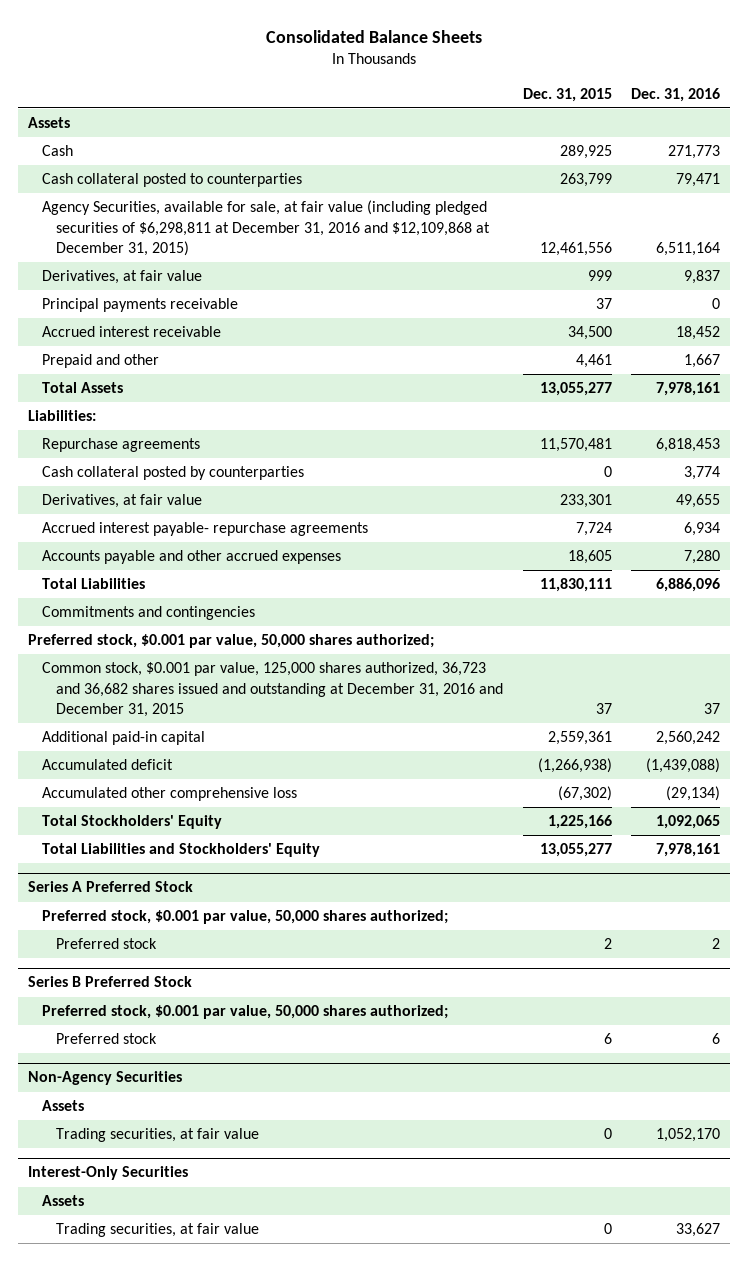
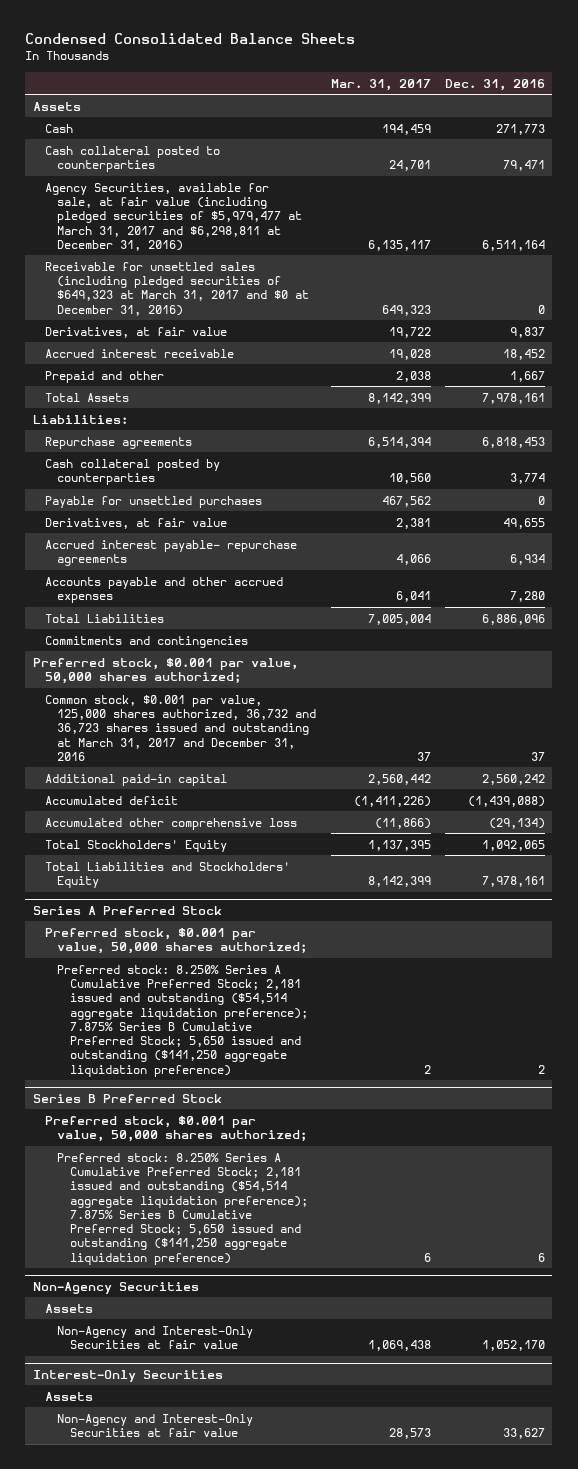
- Consolidated Balance Sheets
+ Condensed Consolidated Balance Sheets
- | Dec. 31, 2015 | Dec. 31, 2016
+ | Mar. 31, 2017 | Dec. 31, 2016
- Agency Securities, available for sale, at fair value (including pledged securities of $6,298,811 at December 31, 2016 and $12,109,868 at December 31, 2015) | 12,461,556 | 6,511,164
+ Agency Securities, available for sale, at fair value (including pledged securities of $5,979,477 at March 31, 2017 and $6,298,811 at December 31, 2016) | 6,135,117 | 6,511,164
+ Receivable for unsettled sales (including pledged securities of $649,323 at March 31, 2017 and $0 at December 31, 2016) | 649,323 | 0
- Principal payments receivable | 37 | 0
+ Payable for unsettled purchases | 467,562 | 0
- Common stock, $0.001 par value, 125,000 shares authorized, 36,723 and 36,682 shares issued and outstanding at December 31, 2016 and December 31, 2015 | 37 | 37
+ Common stock, $0.001 par value, 125,000 shares authorized, 36,732 and 36,723 shares issued and outstanding at March 31, 2017 and December 31, 2016 | 37 | 37
@ Series A Preferred Stock
- Preferred stock | 2 | 2
+ Preferred stock: 8.250% Series A Cumulative Preferred Stock; 2,181 issued and outstanding ($54,514 aggregate liquidation preference); 7.875% Series B Cumulative Preferred Stock; 5,650 issued and outstanding ($141,250 aggregate liquidation preference) | 2 | 2
@ Series B Preferred Stock
- Preferred stock | 6 | 6
+ Preferred stock: 8.250% Series A Cumulative Preferred Stock; 2,181 issued and outstanding ($54,514 aggregate liquidation preference); 7.875% Series B Cumulative Preferred Stock; 5,650 issued and outstanding ($141,250 aggregate liquidation preference) | 6 | 6
@ Non-Agency Securities
- Trading securities, at fair value | 0 | 1,052,170
+ Non-Agency and Interest-Only Securities at fair value | 1,069,438 | 1,052,170
@ Interest-Only Securities
- Trading securities, at fair value | 0 | 33,627
+ Non-Agency and Interest-Only Securities at fair value | 28,573 | 33,627

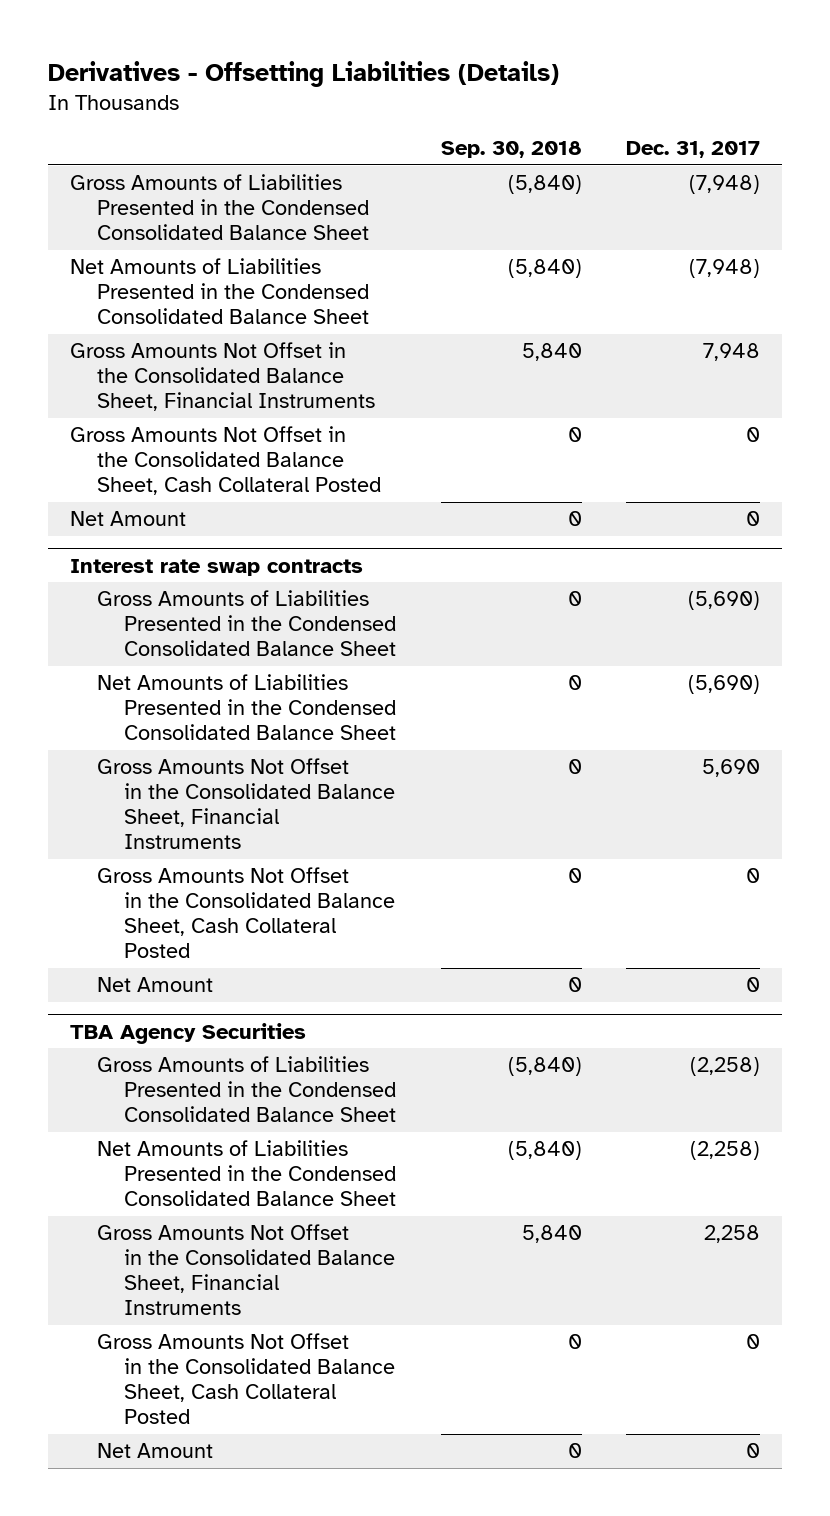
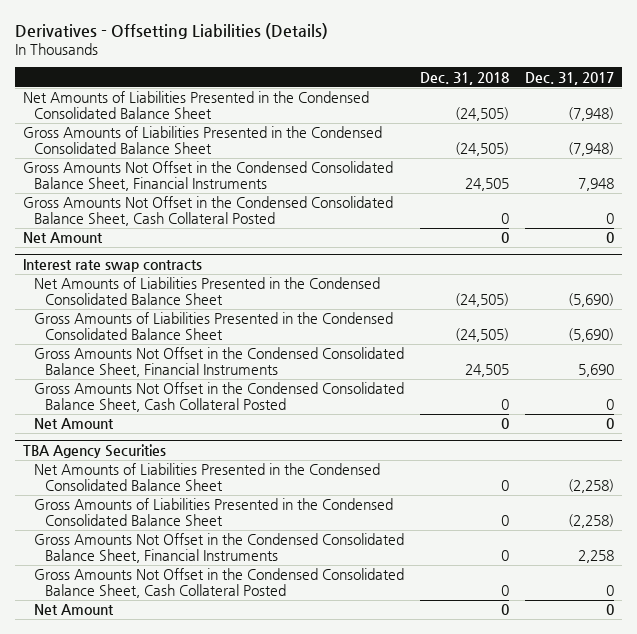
- | Sep. 30, 2018 | Dec. 31, 2017
+ | Dec. 31, 2018 | Dec. 31, 2017
- Gross Amounts Not Offset in the Consolidated Balance Sheet, Financial Instruments | 5,840 | 7,948
- Gross Amounts Not Offset in the Consolidated Balance Sheet, Cash Collateral Posted | 0 | 0
moved down: Gross Amounts of Liabilities Presented in the Condensed Consolidated Balance Sheet | (24,505) | (7,948)
+ Gross Amounts Not Offset in the Condensed Consolidated Balance Sheet, Financial Instruments | 24,505 | 7,948
+ Gross Amounts Not Offset in the Condensed Consolidated Balance Sheet, Cash Collateral Posted | 0 | 0
@ Interest rate swap contracts
- Gross Amounts Not Offset in the Consolidated Balance Sheet, Financial Instruments | 0 | 5,690
- Gross Amounts Not Offset in the Consolidated Balance Sheet, Cash Collateral Posted | 0 | 0
moved down: Gross Amounts of Liabilities Presented in the Condensed Consolidated Balance Sheet | (24,505) | (5,690)
+ Gross Amounts Not Offset in the Condensed Consolidated Balance Sheet, Financial Instruments | 24,505 | 5,690
+ Gross Amounts Not Offset in the Condensed Consolidated Balance Sheet, Cash Collateral Posted | 0 | 0
@ TBA Agency Securities
- Gross Amounts Not Offset in the Consolidated Balance Sheet, Financial Instruments | 5,840 | 2,258
- Gross Amounts Not Offset in the Consolidated Balance Sheet, Cash Collateral Posted | 0 | 0
moved down: Gross Amounts of Liabilities Presented in the Condensed Consolidated Balance Sheet | 0 | (2,258)
+ Gross Amounts Not Offset in the Condensed Consolidated Balance Sheet, Financial Instruments | 0 | 2,258
+ Gross Amounts Not Offset in the Condensed Consolidated Balance Sheet, Cash Collateral Posted | 0 | 0

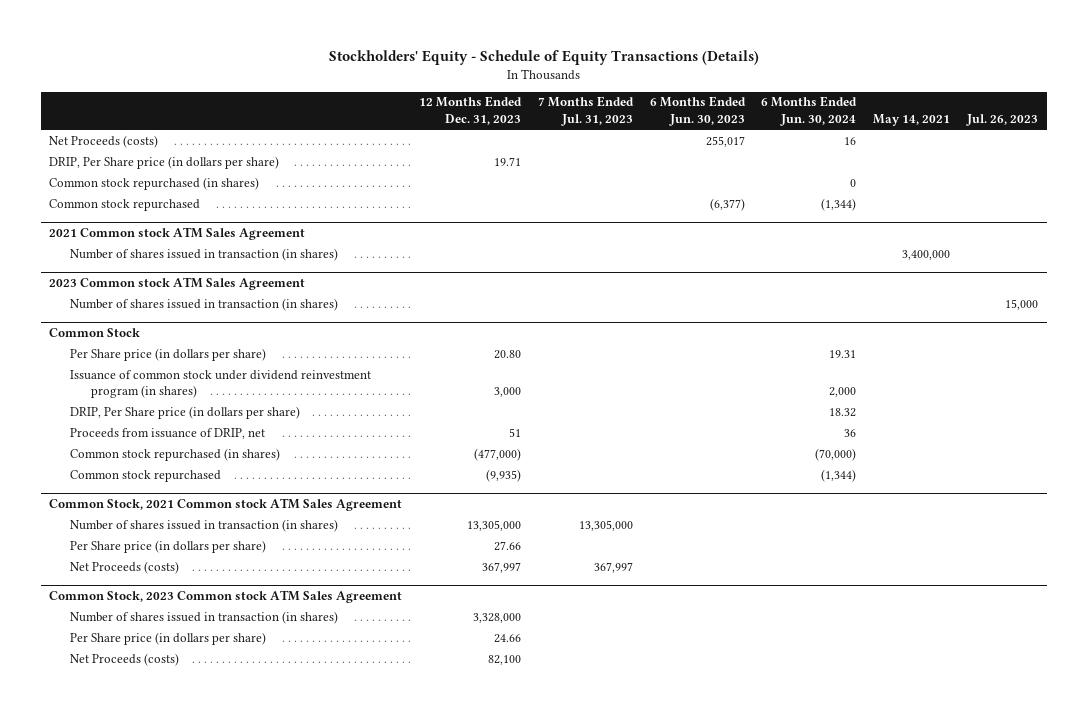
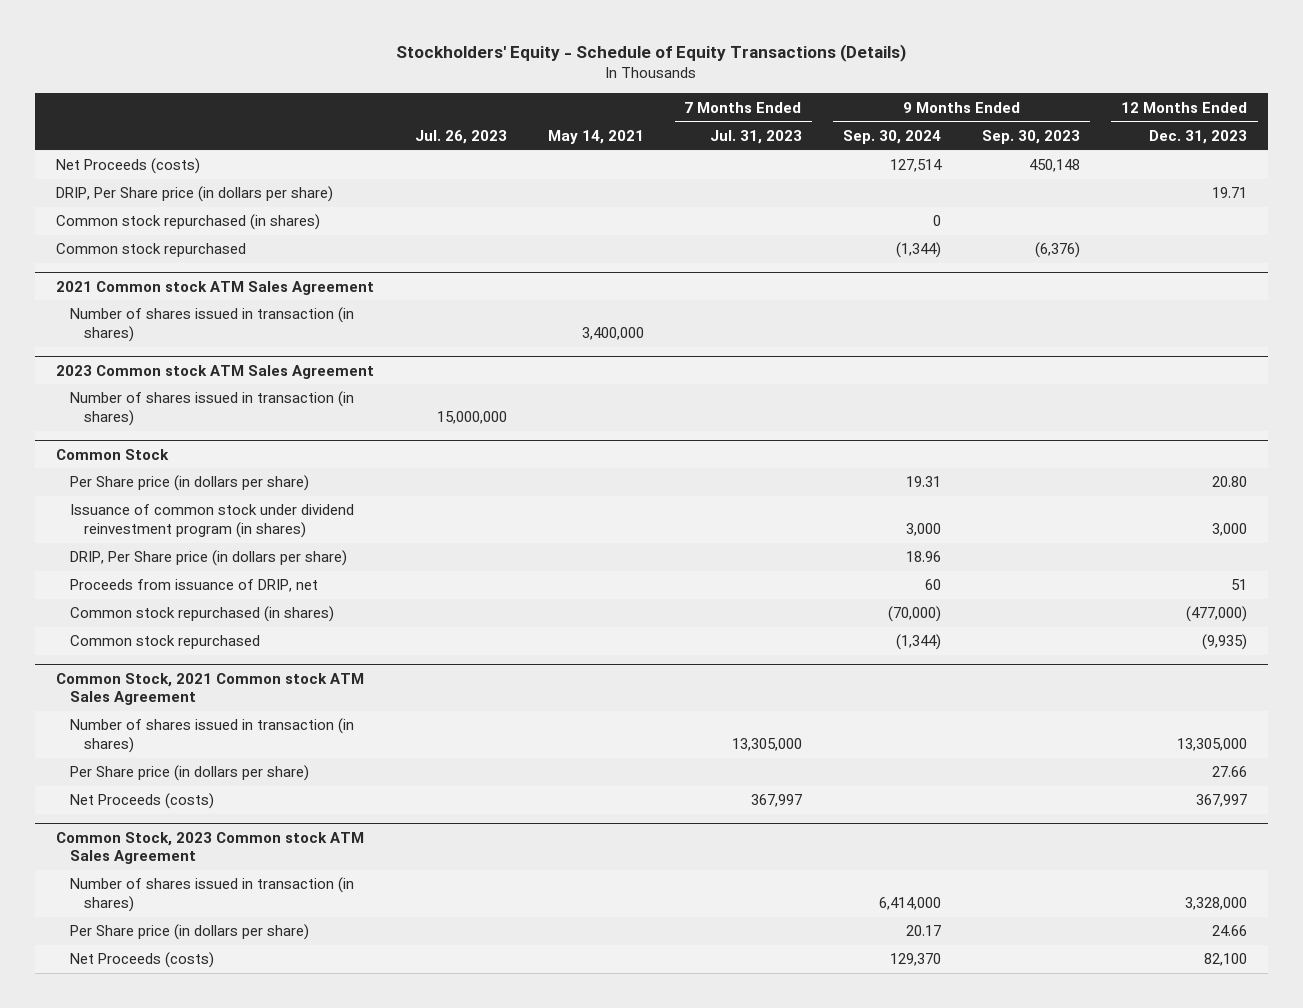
- | 12 Months Ended Dec. 31, 2023 | 7 Months Ended Jul. 31, 2023 | 6 Months Ended Jun. 30, 2023 | 6 Months Ended Jun. 30, 2024 | May 14, 2021 | Jul. 26, 2023
+ | Jul. 26, 2023 | May 14, 2021 | 7 Months Ended Jul. 31, 2023 | 9 Months Ended Sep. 30, 2024 | 9 Months Ended Sep. 30, 2023 | 12 Months Ended Dec. 31, 2023
@ 2023 Common stock ATM Sales Agreement
- Number of shares issued in transaction (in shares) | | | | | | 15,000
+ Number of shares issued in transaction (in shares) | 15,000,000 | | | | |

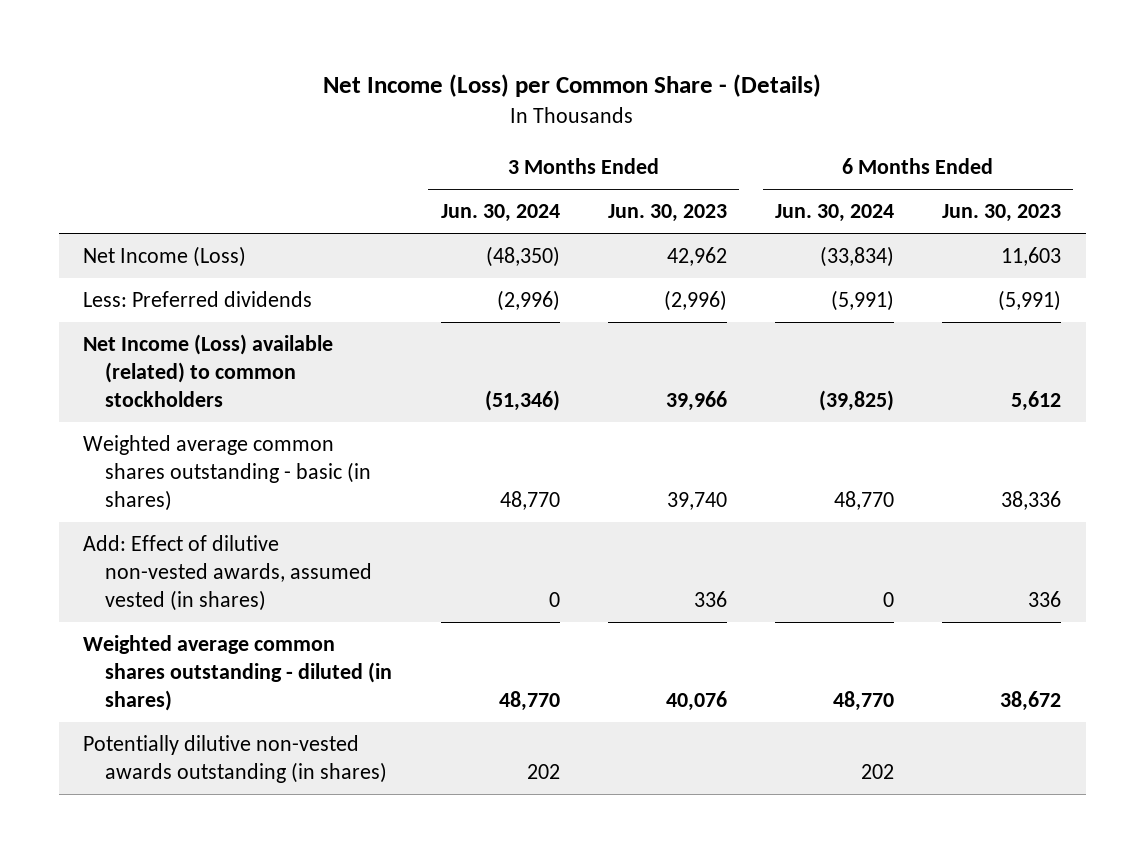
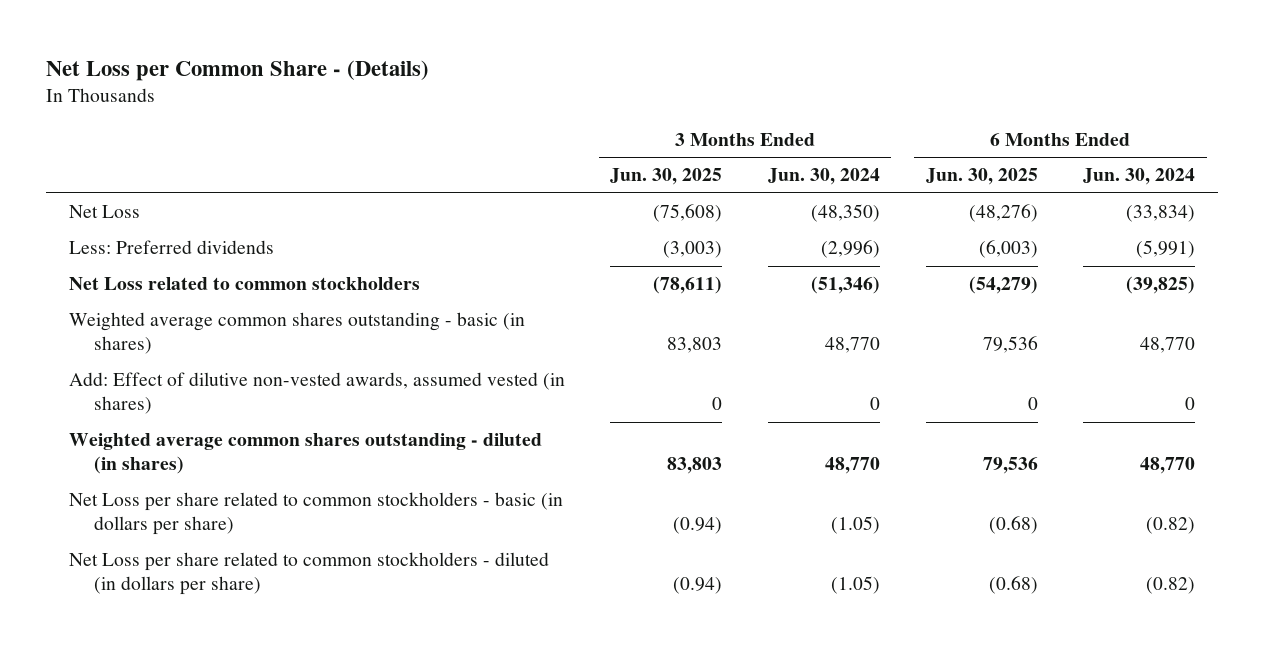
- Net Income (Loss) per Common Share - (Details)
+ Net Loss per Common Share - (Details)
- | 3 Months Ended Jun. 30, 2024 | 3 Months Ended Jun. 30, 2023 | 6 Months Ended Jun. 30, 2024 | 6 Months Ended Jun. 30, 2023
+ | 3 Months Ended Jun. 30, 2025 | 3 Months Ended Jun. 30, 2024 | 6 Months Ended Jun. 30, 2025 | 6 Months Ended Jun. 30, 2024
- Net Income (Loss) | (48,350) | 42,962 | (33,834) | 11,603
+ Net Loss | (75,608) | (48,350) | (48,276) | (33,834)
- Net Income (Loss) available (related) to common stockholders | (51,346) | 39,966 | (39,825) | 5,612
+ Net Loss related to common stockholders | (78,611) | (51,346) | (54,279) | (39,825)
- Potentially dilutive non-vested awards outstanding (in shares) | 202 | | 202 |
+ Net Loss per share related to common stockholders - basic (in dollars per share) | (0.94) | (1.05) | (0.68) | (0.82)
+ Net Loss per share related to common stockholders - diluted (in dollars per share) | (0.94) | (1.05) | (0.68) | (0.82)

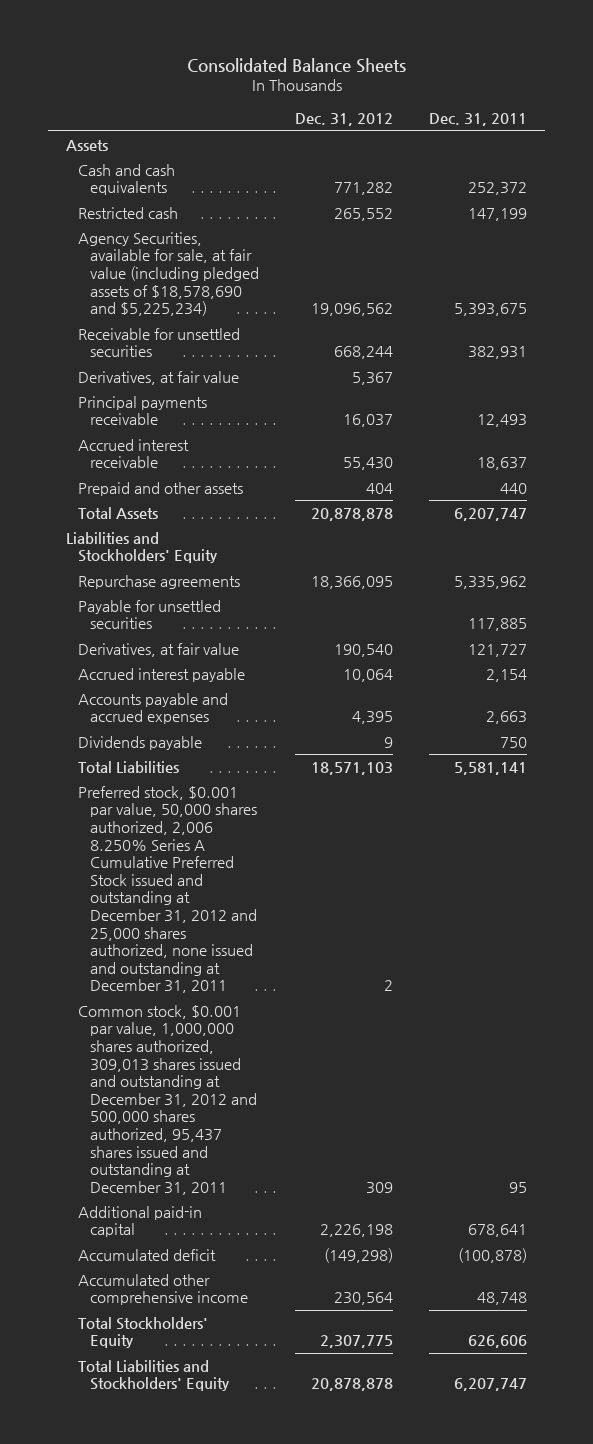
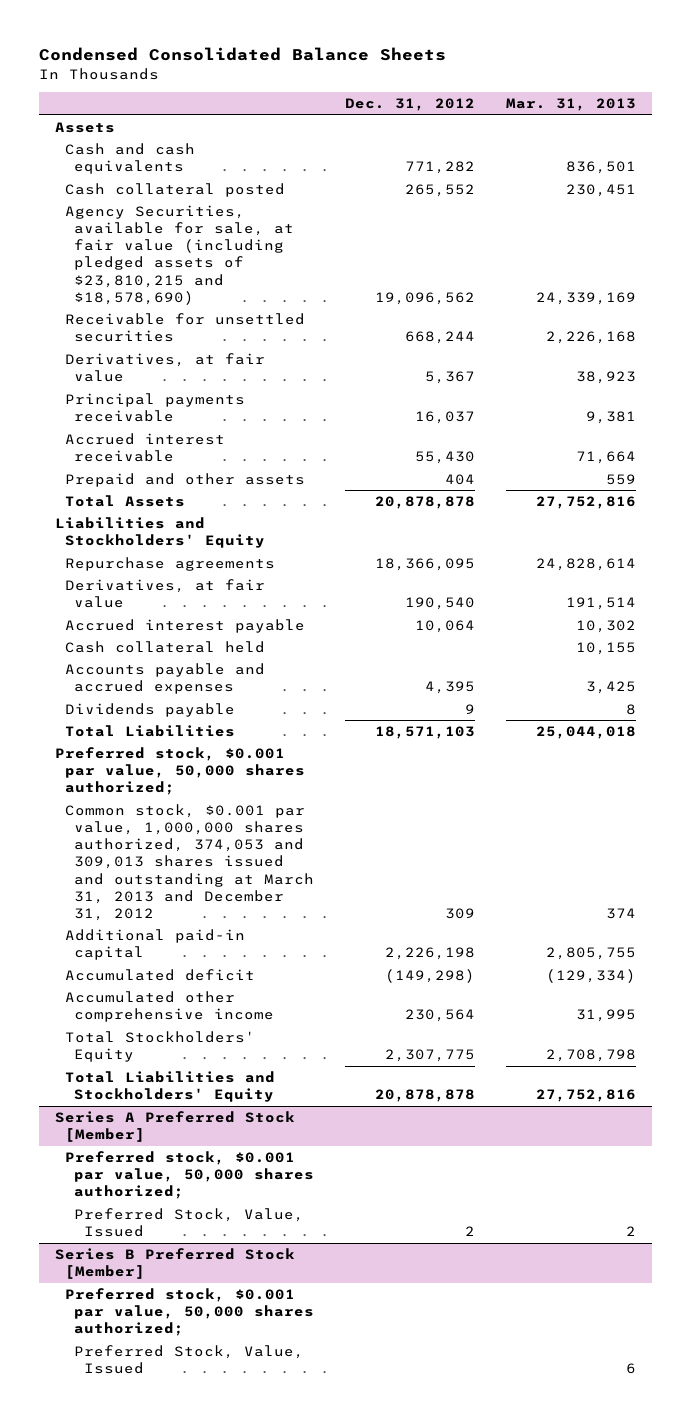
- Consolidated Balance Sheets
+ Condensed Consolidated Balance Sheets
- | Dec. 31, 2012 | Dec. 31, 2011
+ | Dec. 31, 2012 | Mar. 31, 2013
- Restricted cash | 265,552 | 147,199
- Agency Securities, available for sale, at fair value (including pledged assets of $18,578,690 and $5,225,234) | 19,096,562 | 5,393,675
+ Cash collateral posted | 265,552 | 230,451
+ Agency Securities, available for sale, at fair value (including pledged assets of $23,810,215 and $18,578,690) | 19,096,562 | 24,339,169
- Payable for unsettled securities | | 117,885
+ Cash collateral held | | 10,155
- Preferred stock, $0.001 par value, 50,000 shares authorized, 2,006 8.250% Series A Cumulative Preferred Stock issued and outstanding at December 31, 2012 and 25,000 shares authorized, none issued and outstanding at December 31, 2011 | 2 |
- Common stock, $0.001 par value, 1,000,000 shares authorized, 309,013 shares issued and outstanding at December 31, 2012 and 500,000 shares authorized, 95,437 shares issued and outstanding at December 31, 2011 | 309 | 95
+ Preferred stock, $0.001 par value, 50,000 shares authorized;
+ Common stock, $0.001 par value, 1,000,000 shares authorized, 374,053 and 309,013 shares issued and outstanding at March 31, 2013 and December 31, 2012 | 309 | 374
+ Series A Preferred Stock [Member]
+ Preferred stock, $0.001 par value, 50,000 shares authorized;
+ Preferred Stock, Value, Issued | 2 | 2
+ Series B Preferred Stock [Member]
+ Preferred stock, $0.001 par value, 50,000 shares authorized;
+ Preferred Stock, Value, Issued | | 6

